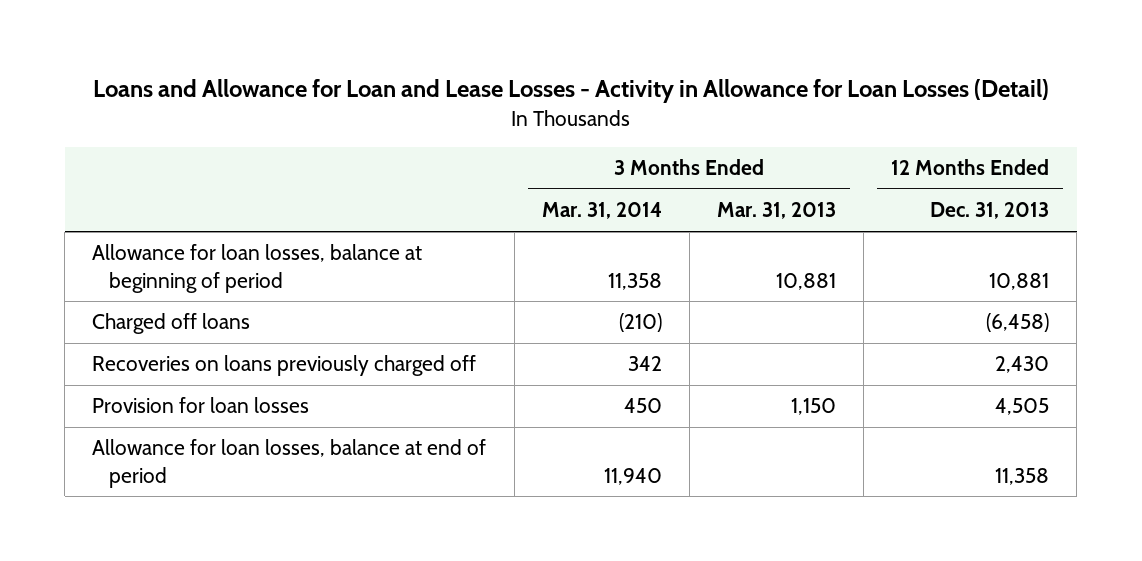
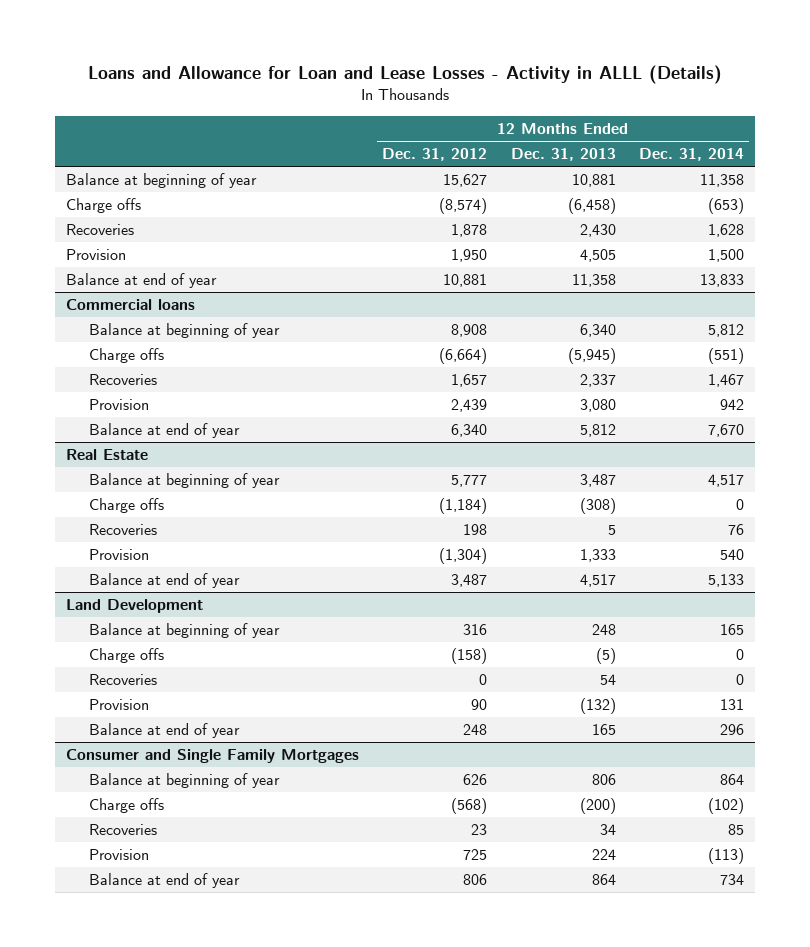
- Loans and Allowance for Loan and Lease Losses - Activity in Allowance for Loan Losses (Detail)
+ Loans and Allowance for Loan and Lease Losses - Activity in ALLL (Details)
- | 3 Months Ended Mar. 31, 2014 | 3 Months Ended Mar. 31, 2013 | 12 Months Ended Dec. 31, 2013
+ | 12 Months Ended Dec. 31, 2012 | 12 Months Ended Dec. 31, 2013 | 12 Months Ended Dec. 31, 2014
- Allowance for loan losses, balance at beginning of period | 11,358 | 10,881 | 10,881
- Charged off loans | (210) | | (6,458)
- Recoveries on loans previously charged off | 342 | | 2,430
- Provision for loan losses | 450 | 1,150 | 4,505
- Allowance for loan losses, balance at end of period | 11,940 | | 11,358
+ Balance at beginning of year | 15,627 | 10,881 | 11,358
+ Charge offs | (8,574) | (6,458) | (653)
+ Recoveries | 1,878 | 2,430 | 1,628
+ Provision | 1,950 | 4,505 | 1,500
+ Balance at end of year | 10,881 | 11,358 | 13,833
+ Commercial loans
+ Balance at beginning of year | 8,908 | 6,340 | 5,812
+ Charge offs | (6,664) | (5,945) | (551)
+ Recoveries | 1,657 | 2,337 | 1,467
+ Provision | 2,439 | 3,080 | 942
+ Balance at end of year | 6,340 | 5,812 | 7,670
+ Real Estate
+ Balance at beginning of year | 5,777 | 3,487 | 4,517
+ Charge offs | (1,184) | (308) | 0
+ Recoveries | 198 | 5 | 76
+ Provision | (1,304) | 1,333 | 540
+ Balance at end of year | 3,487 | 4,517 | 5,133
+ Land Development
+ Balance at beginning of year | 316 | 248 | 165
+ Charge offs | (158) | (5) | 0
+ Recoveries | 0 | 54 | 0
+ Provision | 90 | (132) | 131
+ Balance at end of year | 248 | 165 | 296
+ Consumer and Single Family Mortgages
+ Balance at beginning of year | 626 | 806 | 864
+ Charge offs | (568) | (200) | (102)
+ Recoveries | 23 | 34 | 85
+ Provision | 725 | 224 | (113)
+ Balance at end of year | 806 | 864 | 734

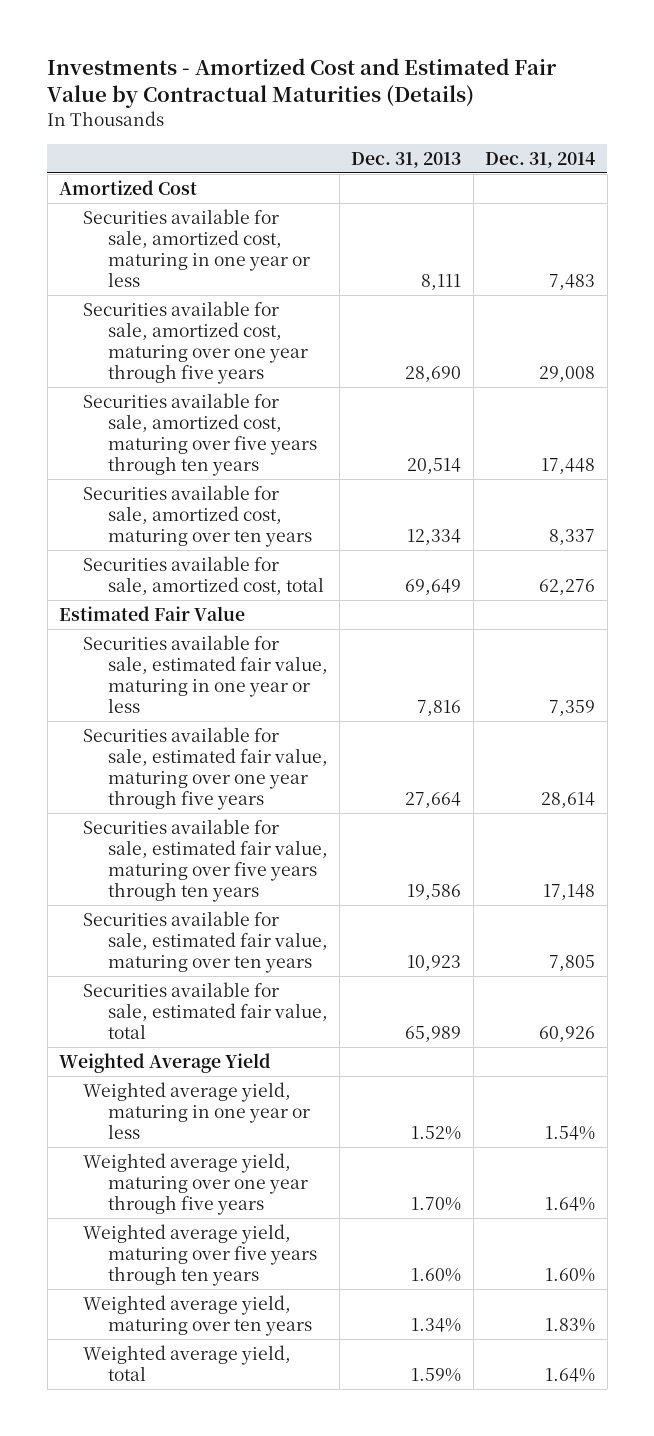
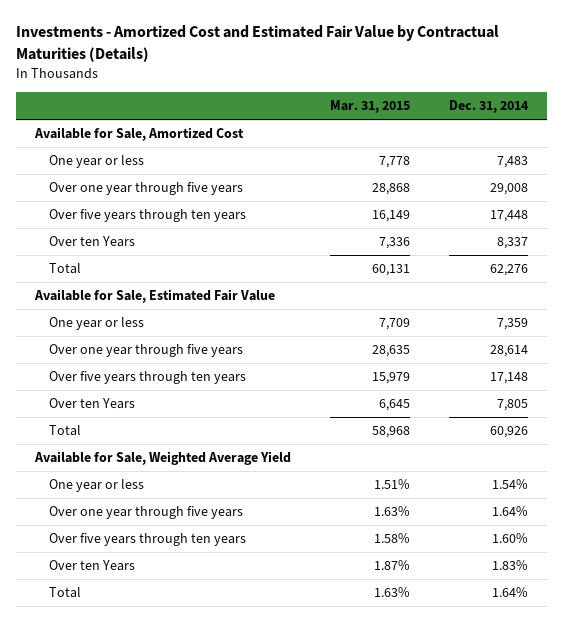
- | Dec. 31, 2013 | Dec. 31, 2014
+ | Mar. 31, 2015 | Dec. 31, 2014
- Amortized Cost
- Securities available for sale, amortized cost, maturing in one year or less | 8,111 | 7,483
- Securities available for sale, amortized cost, maturing over one year through five years | 28,690 | 29,008
- Securities available for sale, amortized cost, maturing over five years through ten years | 20,514 | 17,448
- Securities available for sale, amortized cost, maturing over ten years | 12,334 | 8,337
- Securities available for sale, amortized cost, total | 69,649 | 62,276
- Estimated Fair Value
- Securities available for sale, estimated fair value, maturing in one year or less | 7,816 | 7,359
- Securities available for sale, estimated fair value, maturing over one year through five years | 27,664 | 28,614
- Securities available for sale, estimated fair value, maturing over five years through ten years | 19,586 | 17,148
- Securities available for sale, estimated fair value, maturing over ten years | 10,923 | 7,805
- Securities available for sale, estimated fair value, total | 65,989 | 60,926
- Weighted Average Yield
- Weighted average yield, maturing in one year or less | 1.52% | 1.54%
- Weighted average yield, maturing over one year through five years | 1.70% | 1.64%
- Weighted average yield, maturing over five years through ten years | 1.60% | 1.60%
- Weighted average yield, maturing over ten years | 1.34% | 1.83%
- Weighted average yield, total | 1.59% | 1.64%
+ Available for Sale, Amortized Cost
+ One year or less | 7,778 | 7,483
+ Over one year through five years | 28,868 | 29,008
+ Over five years through ten years | 16,149 | 17,448
+ Over ten Years | 7,336 | 8,337
+ Total | 60,131 | 62,276
+ Available for Sale, Estimated Fair Value
+ One year or less | 7,709 | 7,359
+ Over one year through five years | 28,635 | 28,614
+ Over five years through ten years | 15,979 | 17,148
+ Over ten Years | 6,645 | 7,805
+ Total | 58,968 | 60,926
+ Available for Sale, Weighted Average Yield
+ One year or less | 1.51% | 1.54%
+ Over one year through five years | 1.63% | 1.64%
+ Over five years through ten years | 1.58% | 1.60%
+ Over ten Years | 1.87% | 1.83%
+ Total | 1.63% | 1.64%

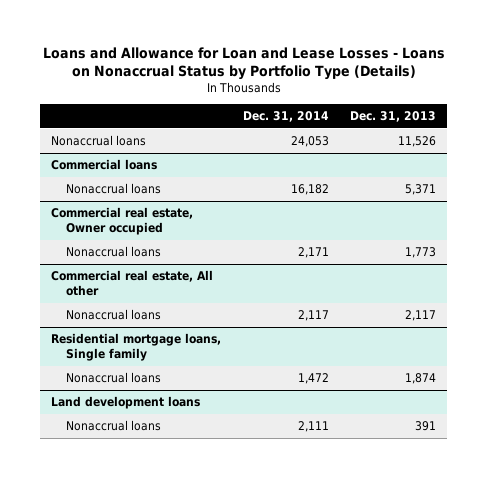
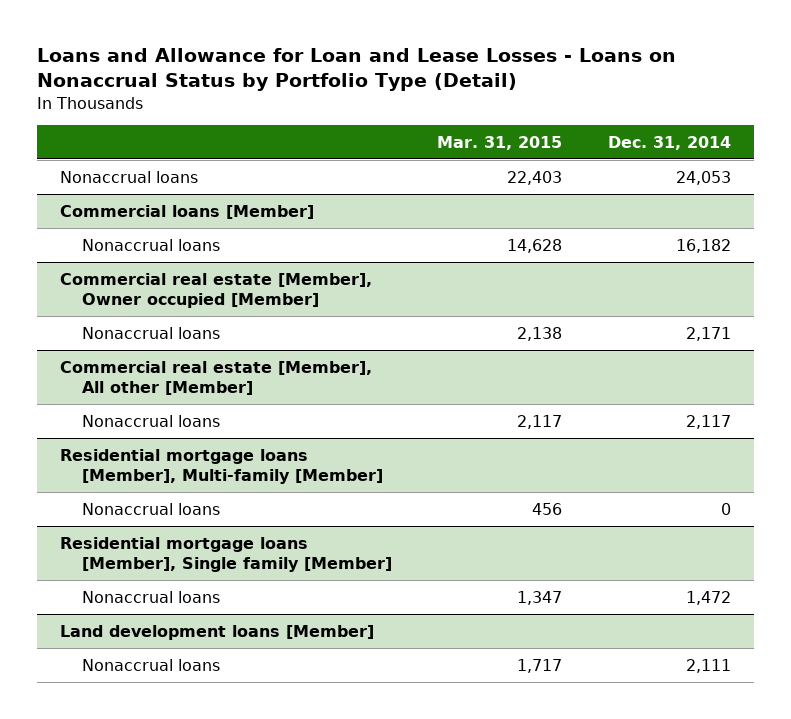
- Loans and Allowance for Loan and Lease Losses - Loans on Nonaccrual Status by Portfolio Type (Details)
+ Loans and Allowance for Loan and Lease Losses - Loans on Nonaccrual Status by Portfolio Type (Detail)
- | Dec. 31, 2014 | Dec. 31, 2013
+ | Mar. 31, 2015 | Dec. 31, 2014
- Commercial loans
+ Commercial loans [Member]
- Commercial real estate, Owner occupied
+ Commercial real estate [Member], Owner occupied [Member]
- Commercial real estate, All other
+ Commercial real estate [Member], All other [Member]
- Residential mortgage loans, Single family
+ Residential mortgage loans [Member], Multi-family [Member]
+ Nonaccrual loans | 456 | 0
+ Residential mortgage loans [Member], Single family [Member]
- Land development loans
+ Land development loans [Member]

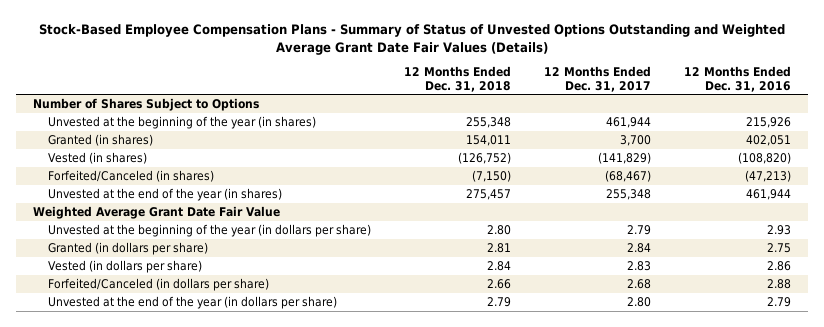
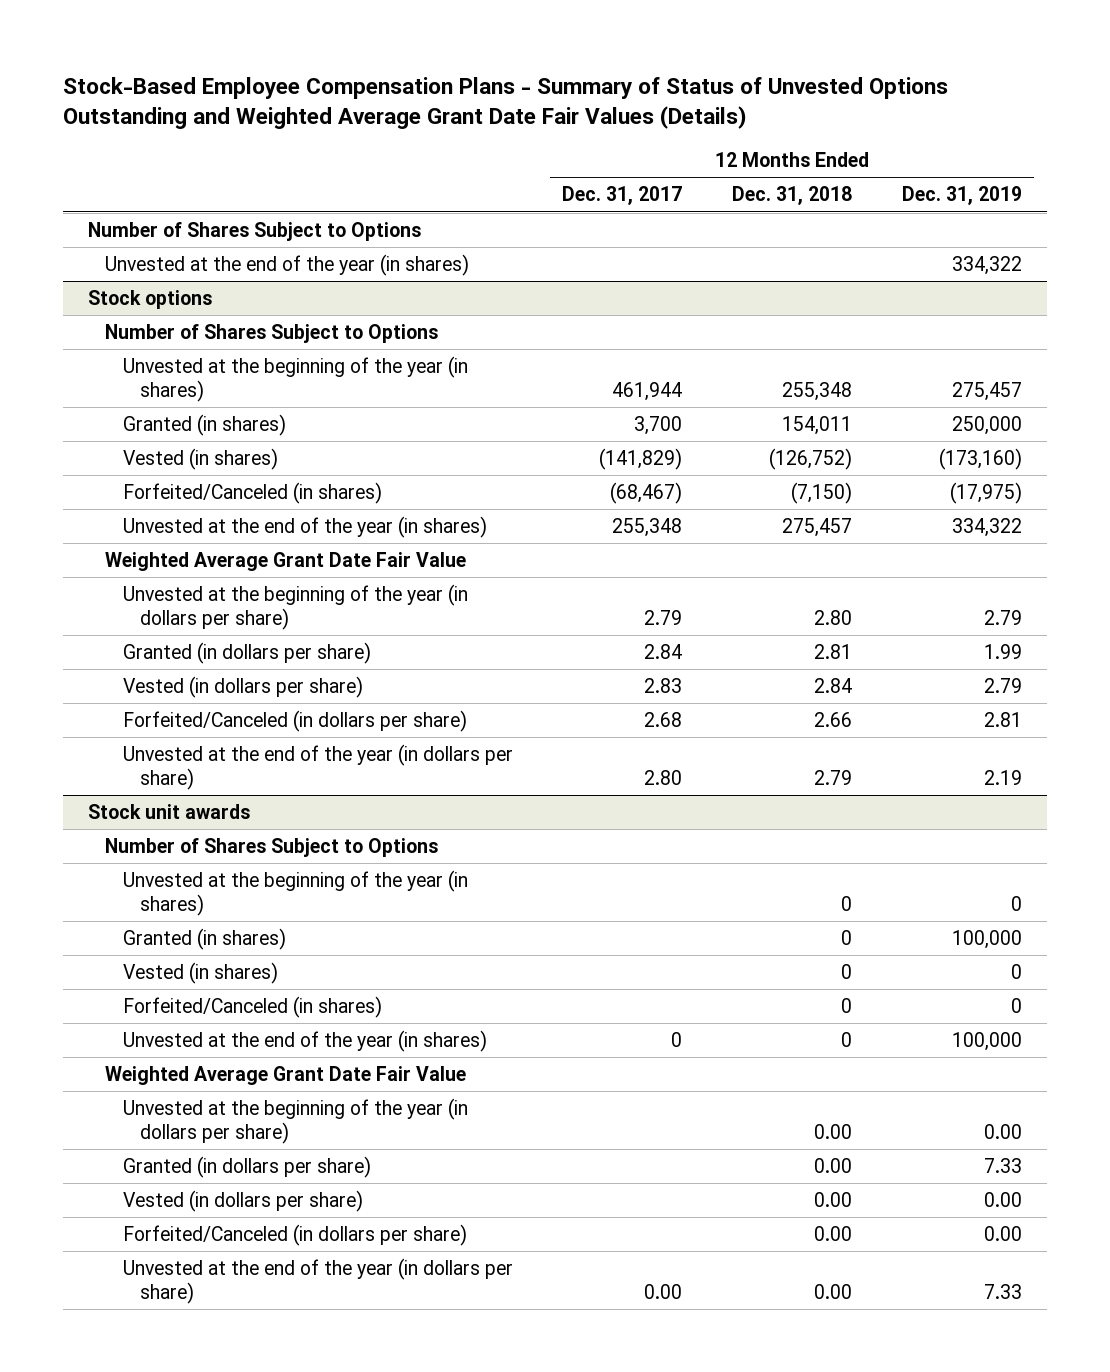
- | 12 Months Ended Dec. 31, 2018 | 12 Months Ended Dec. 31, 2017 | 12 Months Ended Dec. 31, 2016
+ | 12 Months Ended Dec. 31, 2017 | 12 Months Ended Dec. 31, 2018 | 12 Months Ended Dec. 31, 2019
+ Unvested at the end of the year (in shares) | | | 334,322
+ Stock options
+ Number of Shares Subject to Options
+ Stock unit awards
+ Number of Shares Subject to Options
+ Unvested at the beginning of the year (in shares) | | 0 | 0
+ Granted (in shares) | | 0 | 100,000
+ Vested (in shares) | | 0 | 0
+ Forfeited/Canceled (in shares) | | 0 | 0
+ Unvested at the end of the year (in shares) | 0 | 0 | 100,000
+ Weighted Average Grant Date Fair Value
+ Unvested at the beginning of the year (in dollars per share) | | 0.00 | 0.00
+ Granted (in dollars per share) | | 0.00 | 7.33
+ Vested (in dollars per share) | | 0.00 | 0.00
+ Forfeited/Canceled (in dollars per share) | | 0.00 | 0.00
+ Unvested at the end of the year (in dollars per share) | 0.00 | 0.00 | 7.33

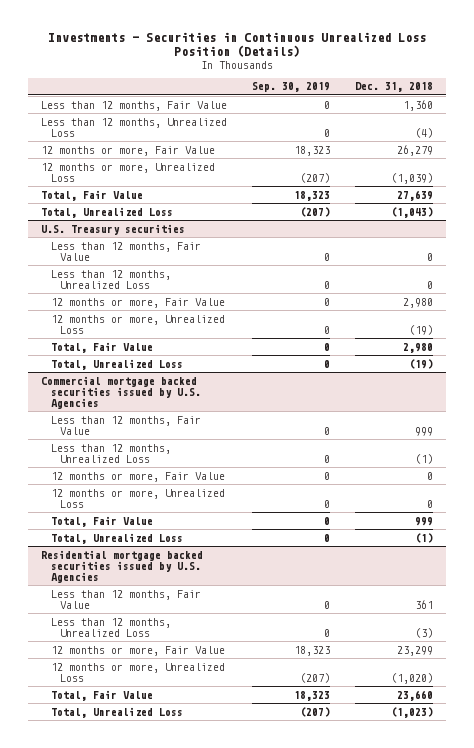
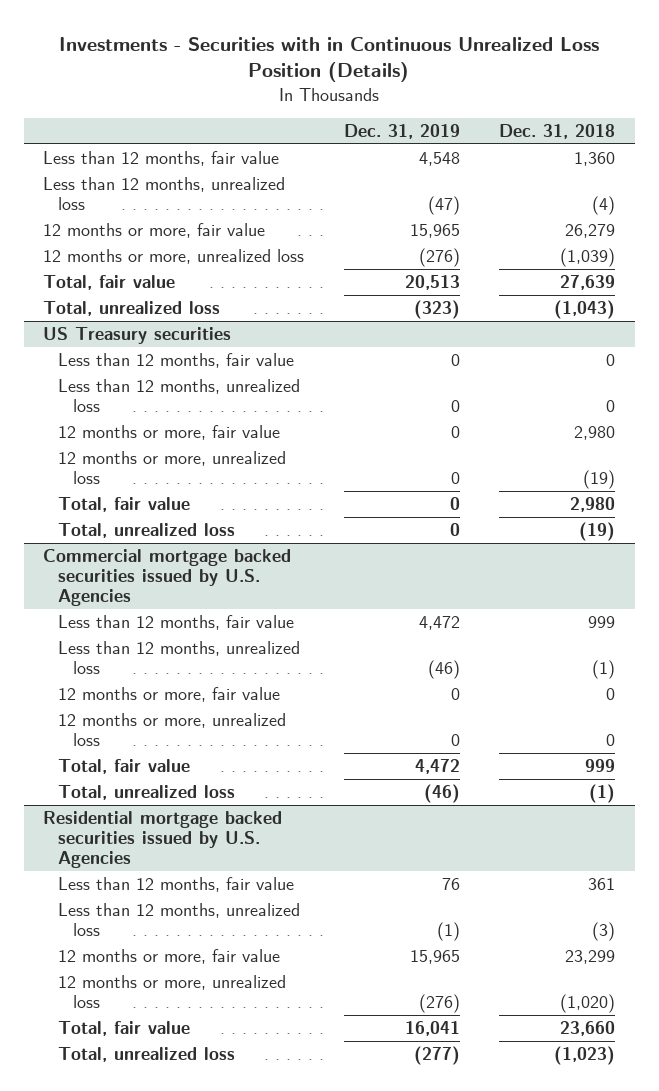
- Investments - Securities in Continuous Unrealized Loss Position (Details)
+ Investments - Securities with in Continuous Unrealized Loss Position (Details)
- | Sep. 30, 2019 | Dec. 31, 2018
+ | Dec. 31, 2019 | Dec. 31, 2018
- Less than 12 months, Fair Value | 0 | 1,360
- Less than 12 months, Unrealized Loss | 0 | (4)
- 12 months or more, Fair Value | 18,323 | 26,279
- 12 months or more, Unrealized Loss | (207) | (1,039)
- Total, Fair Value | 18,323 | 27,639
- Total, Unrealized Loss | (207) | (1,043)
- U.S. Treasury securities
- Less than 12 months, Fair Value | 0 | 0
- Less than 12 months, Unrealized Loss | 0 | 0
- 12 months or more, Fair Value | 0 | 2,980
- 12 months or more, Unrealized Loss | 0 | (19)
- Total, Fair Value | 0 | 2,980
- Total, Unrealized Loss | 0 | (19)
+ Less than 12 months, fair value | 4,548 | 1,360
+ Less than 12 months, unrealized loss | (47) | (4)
+ 12 months or more, fair value | 15,965 | 26,279
+ 12 months or more, unrealized loss | (276) | (1,039)
+ Total, fair value | 20,513 | 27,639
+ Total, unrealized loss | (323) | (1,043)
+ US Treasury securities
+ Less than 12 months, fair value | 0 | 0
+ Less than 12 months, unrealized loss | 0 | 0
+ 12 months or more, fair value | 0 | 2,980
+ 12 months or more, unrealized loss | 0 | (19)
+ Total, fair value | 0 | 2,980
+ Total, unrealized loss | 0 | (19)
@ Commercial mortgage backed securities issued by U.S. Agencies
- Less than 12 months, Fair Value | 0 | 999
- Less than 12 months, Unrealized Loss | 0 | (1)
- 12 months or more, Fair Value | 0 | 0
- 12 months or more, Unrealized Loss | 0 | 0
- Total, Fair Value | 0 | 999
- Total, Unrealized Loss | 0 | (1)
+ Less than 12 months, fair value | 4,472 | 999
+ Less than 12 months, unrealized loss | (46) | (1)
+ 12 months or more, fair value | 0 | 0
+ 12 months or more, unrealized loss | 0 | 0
+ Total, fair value | 4,472 | 999
+ Total, unrealized loss | (46) | (1)
@ Residential mortgage backed securities issued by U.S. Agencies
- Less than 12 months, Fair Value | 0 | 361
- Less than 12 months, Unrealized Loss | 0 | (3)
- 12 months or more, Fair Value | 18,323 | 23,299
- 12 months or more, Unrealized Loss | (207) | (1,020)
- Total, Fair Value | 18,323 | 23,660
- Total, Unrealized Loss | (207) | (1,023)
+ Less than 12 months, fair value | 76 | 361
+ Less than 12 months, unrealized loss | (1) | (3)
+ 12 months or more, fair value | 15,965 | 23,299
+ 12 months or more, unrealized loss | (276) | (1,020)
+ Total, fair value | 16,041 | 23,660
+ Total, unrealized loss | (277) | (1,023)

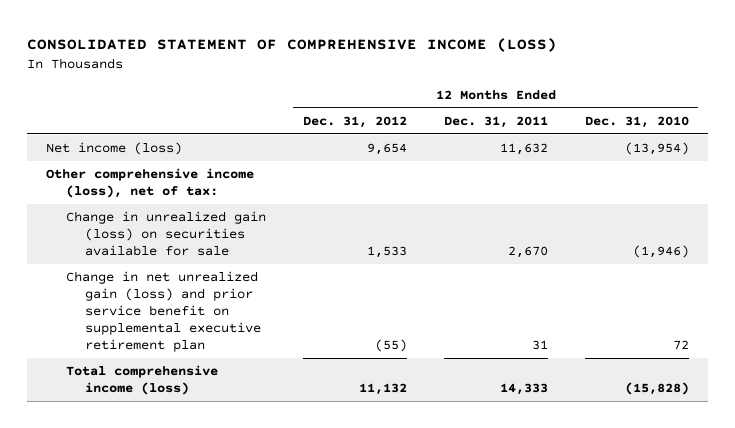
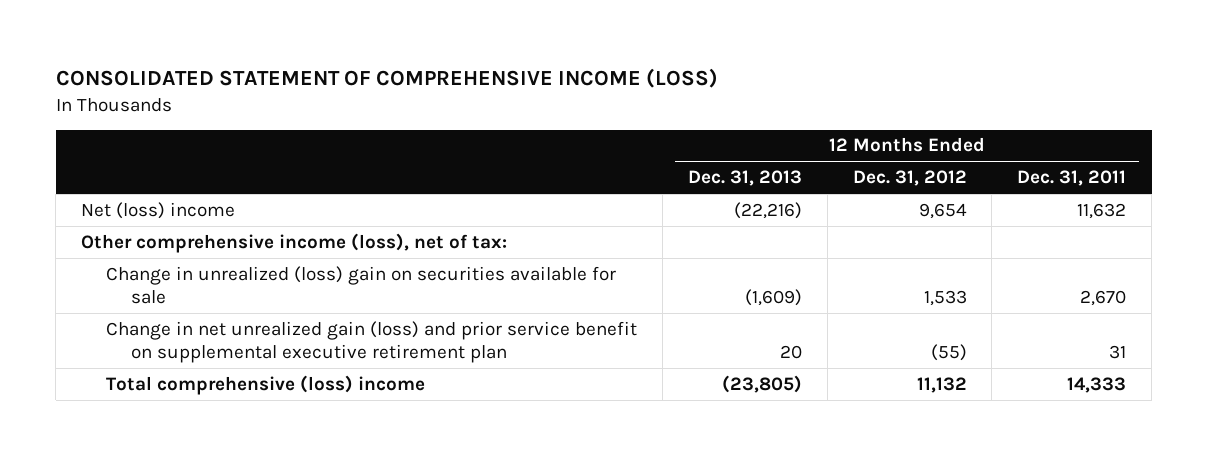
- | 12 Months Ended Dec. 31, 2012 | 12 Months Ended Dec. 31, 2011 | 12 Months Ended Dec. 31, 2010
+ | 12 Months Ended Dec. 31, 2013 | 12 Months Ended Dec. 31, 2012 | 12 Months Ended Dec. 31, 2011
- Net income (loss) | 9,654 | 11,632 | (13,954)
+ Net (loss) income | (22,216) | 9,654 | 11,632
- Change in unrealized gain (loss) on securities available for sale | 1,533 | 2,670 | (1,946)
+ Change in unrealized (loss) gain on securities available for sale | (1,609) | 1,533 | 2,670
- Total comprehensive income (loss) | 11,132 | 14,333 | (15,828)
+ Total comprehensive (loss) income | (23,805) | 11,132 | 14,333

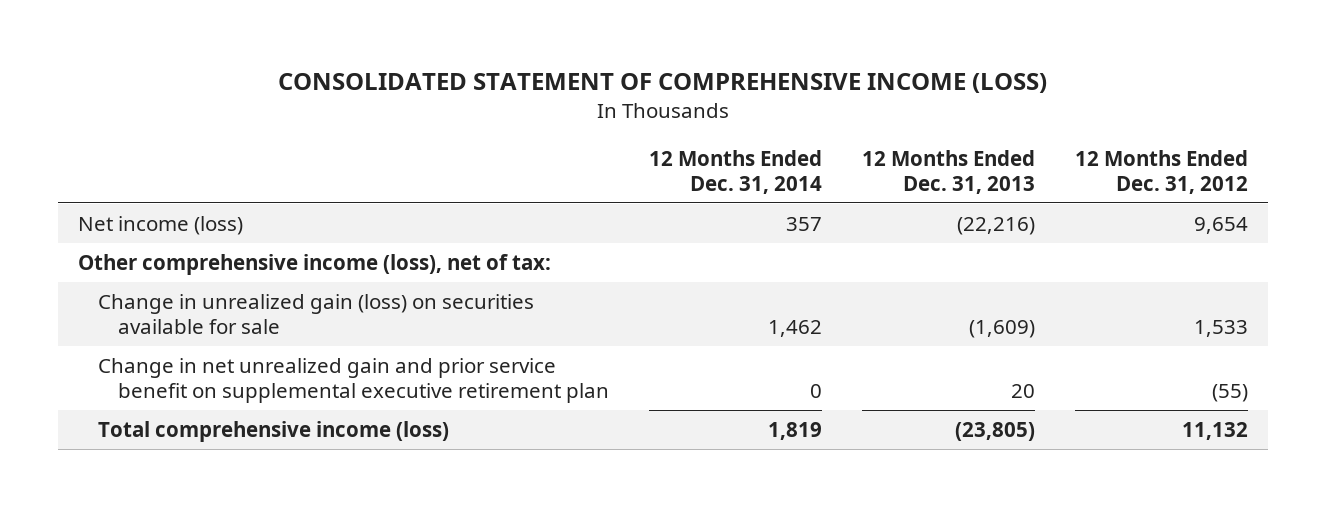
- | 12 Months Ended Dec. 31, 2013 | 12 Months Ended Dec. 31, 2012 | 12 Months Ended Dec. 31, 2011
+ | 12 Months Ended Dec. 31, 2014 | 12 Months Ended Dec. 31, 2013 | 12 Months Ended Dec. 31, 2012
- Net (loss) income | (22,216) | 9,654 | 11,632
+ Net income (loss) | 357 | (22,216) | 9,654
- Change in unrealized (loss) gain on securities available for sale | (1,609) | 1,533 | 2,670
- Change in net unrealized gain (loss) and prior service benefit on supplemental executive retirement plan | 20 | (55) | 31
- Total comprehensive (loss) income | (23,805) | 11,132 | 14,333
+ Change in unrealized gain (loss) on securities available for sale | 1,462 | (1,609) | 1,533
+ Change in net unrealized gain and prior service benefit on supplemental executive retirement plan | 0 | 20 | (55)
+ Total comprehensive income (loss) | 1,819 | (23,805) | 11,132

